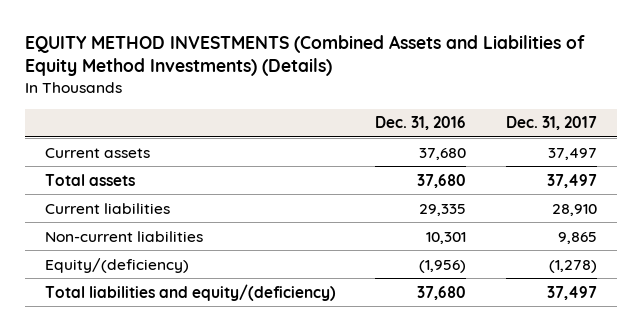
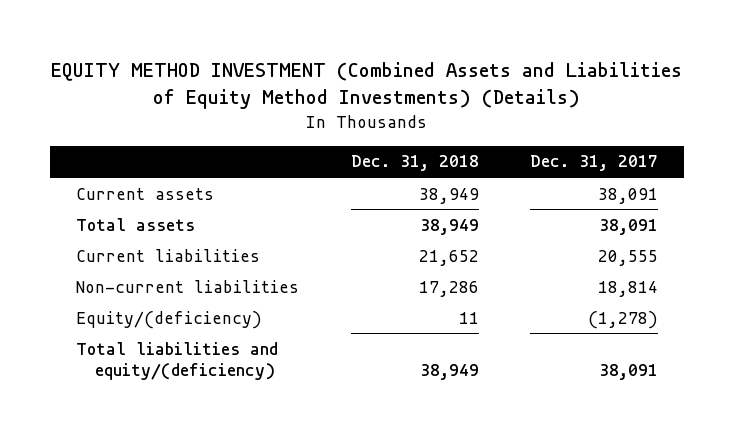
- EQUITY METHOD INVESTMENTS (Combined Assets and Liabilities of Equity Method Investments) (Details)
+ EQUITY METHOD INVESTMENT (Combined Assets and Liabilities of Equity Method Investments) (Details)
- | Dec. 31, 2016 | Dec. 31, 2017
+ | Dec. 31, 2018 | Dec. 31, 2017
- Current assets | 37,680 | 37,497
- Total assets | 37,680 | 37,497
- Current liabilities | 29,335 | 28,910
- Non-current liabilities | 10,301 | 9,865
+ Current assets | 38,949 | 38,091
+ Total assets | 38,949 | 38,091
+ Current liabilities | 21,652 | 20,555
+ Non-current liabilities | 17,286 | 18,814
- Total liabilities and equity/(deficiency) | 37,680 | 37,497
+ Total liabilities and equity/(deficiency) | 38,949 | 38,091

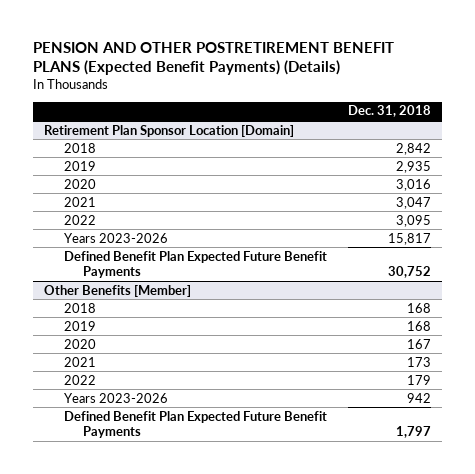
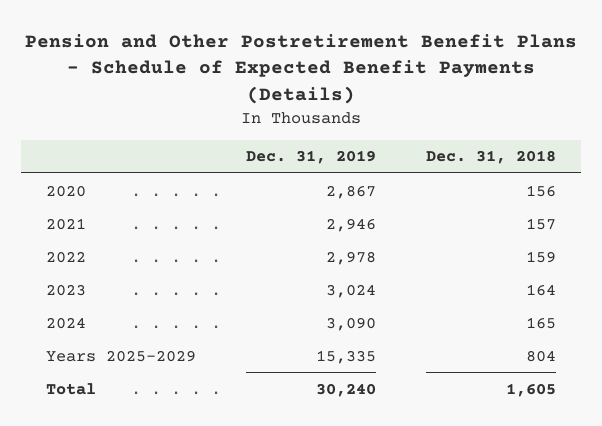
- PENSION AND OTHER POSTRETIREMENT BENEFIT PLANS (Expected Benefit Payments) (Details)
+ Pension and Other Postretirement Benefit Plans - Schedule of Expected Benefit Payments (Details)
- | Dec. 31, 2018
+ | Dec. 31, 2019 | Dec. 31, 2018
- Retirement Plan Sponsor Location [Domain]
- 2018 | 2,842
- 2019 | 2,935
- 2020 | 3,016
- 2021 | 3,047
- 2022 | 3,095
- Years 2023-2026 | 15,817
- Defined Benefit Plan Expected Future Benefit Payments | 30,752
- Other Benefits [Member]
- 2018 | 168
- 2019 | 168
- 2020 | 167
- 2021 | 173
- 2022 | 179
- Years 2023-2026 | 942
- Defined Benefit Plan Expected Future Benefit Payments | 1,797
+ 2020 | 2,867 | 156
+ 2021 | 2,946 | 157
+ 2022 | 2,978 | 159
+ 2023 | 3,024 | 164
+ 2024 | 3,090 | 165
+ Years 2025-2029 | 15,335 | 804
+ Total | 30,240 | 1,605

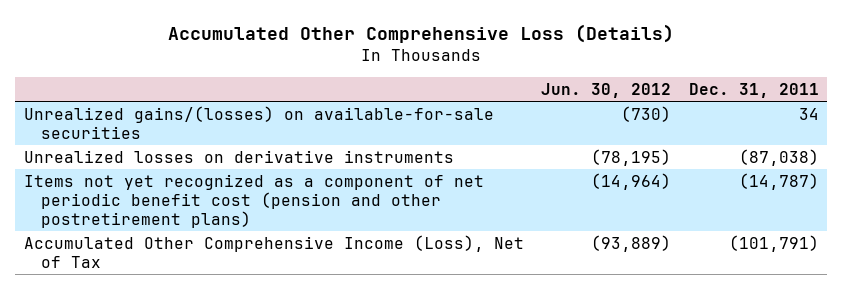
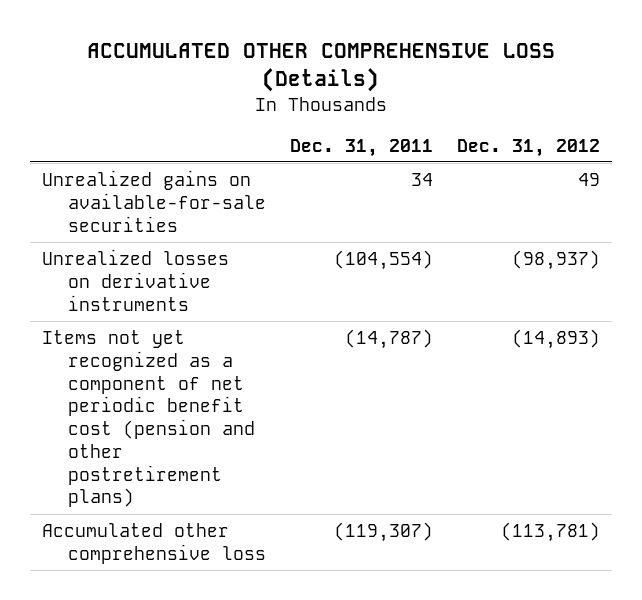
- Accumulated Other Comprehensive Loss (Details)
+ ACCUMULATED OTHER COMPREHENSIVE LOSS (Details)
- | Jun. 30, 2012 | Dec. 31, 2011
+ | Dec. 31, 2011 | Dec. 31, 2012
- Unrealized gains/(losses) on available-for-sale securities | (730) | 34
- Unrealized losses on derivative instruments | (78,195) | (87,038)
+ Unrealized gains on available-for-sale securities | 34 | 49
+ Unrealized losses on derivative instruments | (104,554) | (98,937)
- Accumulated Other Comprehensive Income (Loss), Net of Tax | (93,889) | (101,791)
+ Accumulated other comprehensive loss | (119,307) | (113,781)

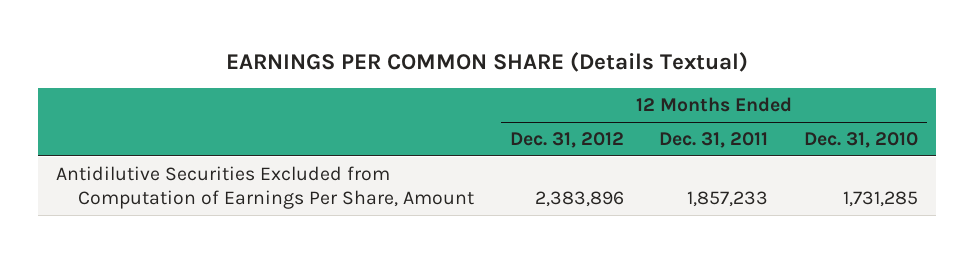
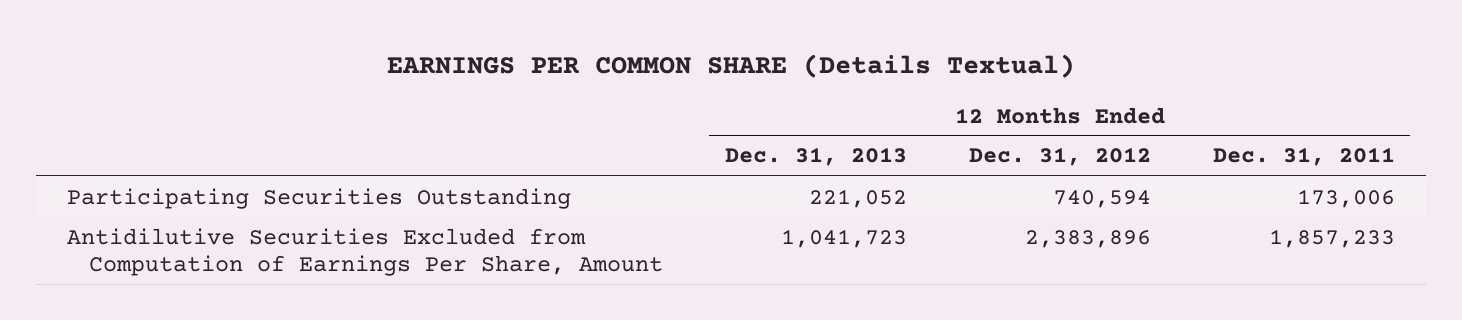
- | 12 Months Ended Dec. 31, 2012 | 12 Months Ended Dec. 31, 2011 | 12 Months Ended Dec. 31, 2010
+ | 12 Months Ended Dec. 31, 2013 | 12 Months Ended Dec. 31, 2012 | 12 Months Ended Dec. 31, 2011
+ Participating Securities Outstanding | 221,052 | 740,594 | 173,006

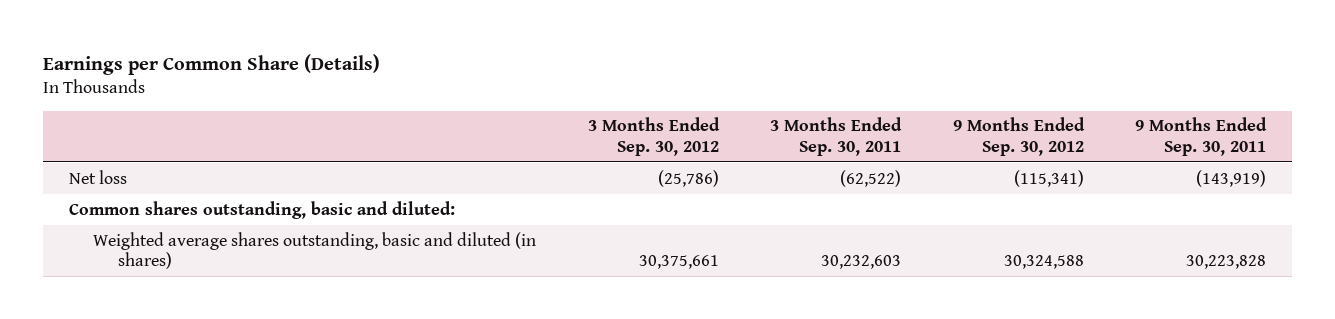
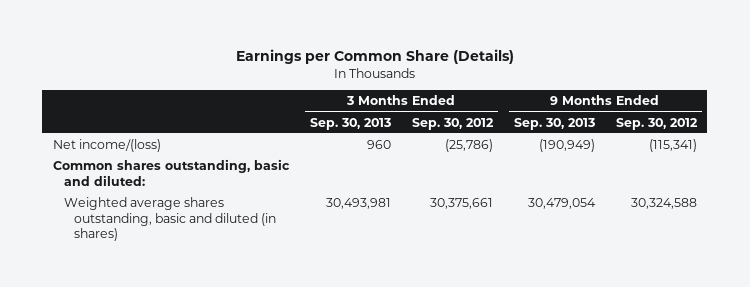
- | 3 Months Ended Sep. 30, 2012 | 3 Months Ended Sep. 30, 2011 | 9 Months Ended Sep. 30, 2012 | 9 Months Ended Sep. 30, 2011
+ | 3 Months Ended Sep. 30, 2013 | 3 Months Ended Sep. 30, 2012 | 9 Months Ended Sep. 30, 2013 | 9 Months Ended Sep. 30, 2012
- Net loss | (25,786) | (62,522) | (115,341) | (143,919)
+ Net income/(loss) | 960 | (25,786) | (190,949) | (115,341)

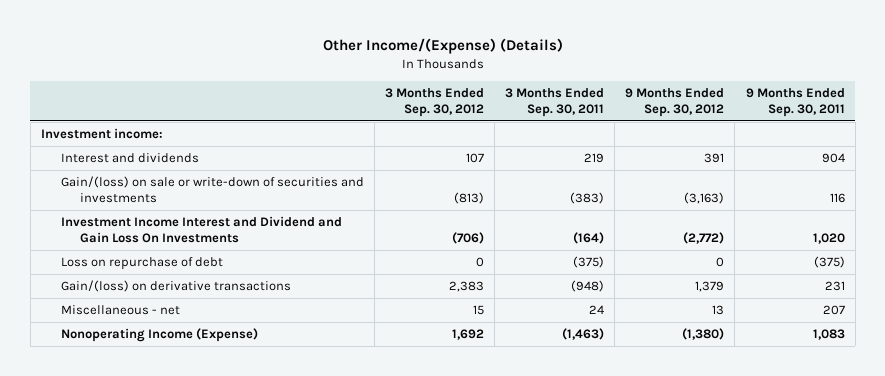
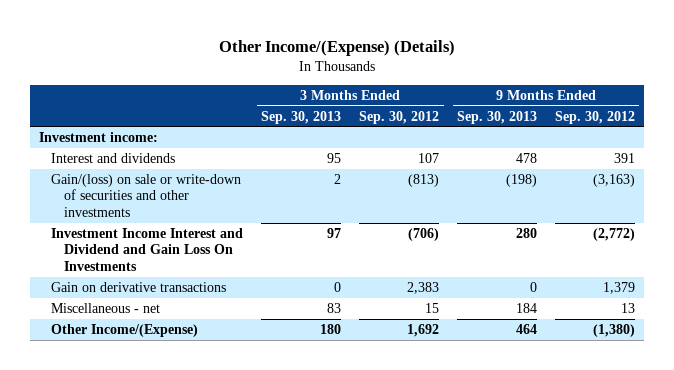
- | 3 Months Ended Sep. 30, 2012 | 3 Months Ended Sep. 30, 2011 | 9 Months Ended Sep. 30, 2012 | 9 Months Ended Sep. 30, 2011
+ | 3 Months Ended Sep. 30, 2013 | 3 Months Ended Sep. 30, 2012 | 9 Months Ended Sep. 30, 2013 | 9 Months Ended Sep. 30, 2012
- Gain/(loss) on sale or write-down of securities and investments | (813) | (383) | (3,163) | 116
+ Gain/(loss) on sale or write-down of securities and other investments | 2 | (813) | (198) | (3,163)
- Loss on repurchase of debt | 0 | (375) | 0 | (375)
- Gain/(loss) on derivative transactions | 2,383 | (948) | 1,379 | 231
+ Gain on derivative transactions | 0 | 2,383 | 0 | 1,379
- Nonoperating Income (Expense) | 1,692 | (1,463) | (1,380) | 1,083
+ Other Income/(Expense) | 180 | 1,692 | 464 | (1,380)

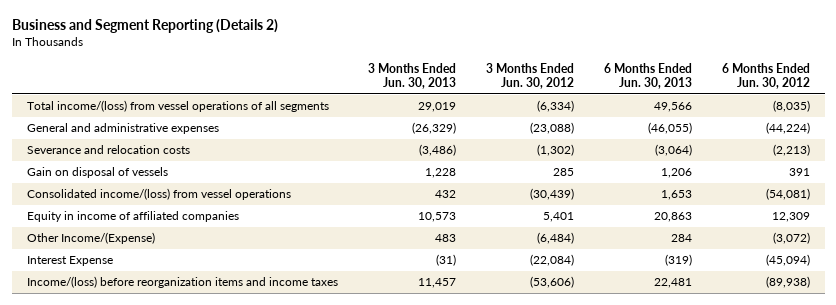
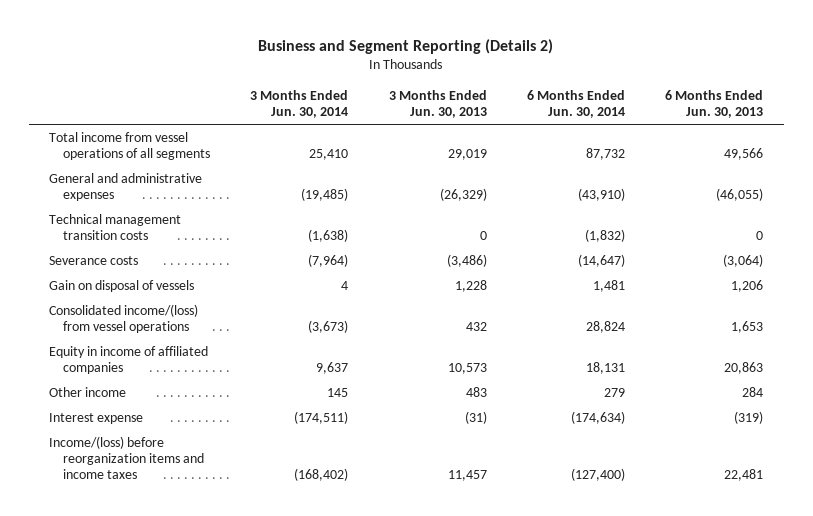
- | 3 Months Ended Jun. 30, 2013 | 3 Months Ended Jun. 30, 2012 | 6 Months Ended Jun. 30, 2013 | 6 Months Ended Jun. 30, 2012
+ | 3 Months Ended Jun. 30, 2014 | 3 Months Ended Jun. 30, 2013 | 6 Months Ended Jun. 30, 2014 | 6 Months Ended Jun. 30, 2013
- Total income/(loss) from vessel operations of all segments | 29,019 | (6,334) | 49,566 | (8,035)
+ Total income from vessel operations of all segments | 25,410 | 29,019 | 87,732 | 49,566
- Severance and relocation costs | (3,486) | (1,302) | (3,064) | (2,213)
+ Technical management transition costs | (1,638) | 0 | (1,832) | 0
+ Severance costs | (7,964) | (3,486) | (14,647) | (3,064)
- Other Income/(Expense) | 483 | (6,484) | 284 | (3,072)
- Interest Expense | (31) | (22,084) | (319) | (45,094)
+ Other income | 145 | 483 | 279 | 284
+ Interest expense | (174,511) | (31) | (174,634) | (319)

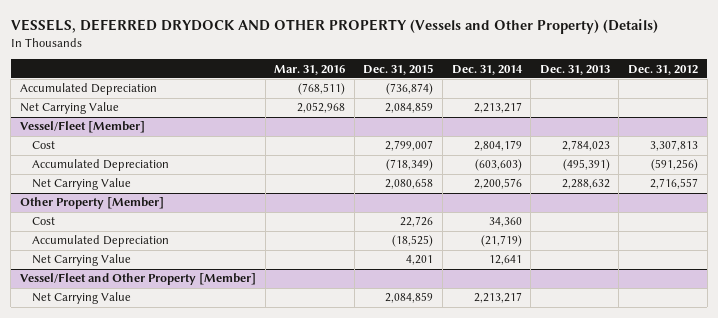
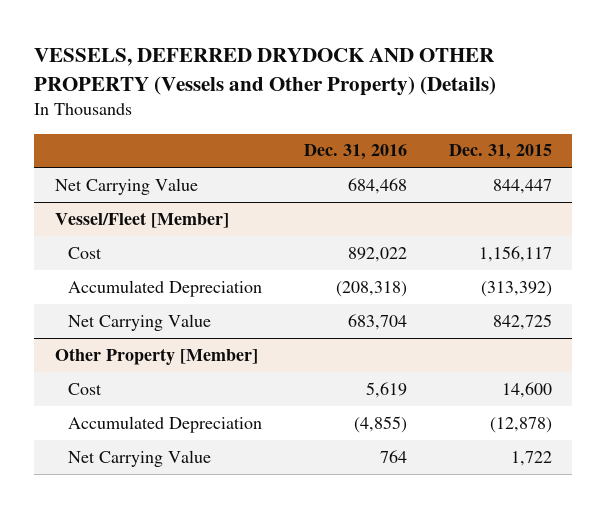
- | Mar. 31, 2016 | Dec. 31, 2015 | Dec. 31, 2014 | Dec. 31, 2013 | Dec. 31, 2012
+ | Dec. 31, 2016 | Dec. 31, 2015
- Accumulated Depreciation | (768,511) | (736,874) | | |
- Net Carrying Value | 2,052,968 | 2,084,859 | 2,213,217 | |
+ Net Carrying Value | 684,468 | 844,447
@ Vessel/Fleet [Member]
- Cost | | 2,799,007 | 2,804,179 | 2,784,023 | 3,307,813
- Accumulated Depreciation | | (718,349) | (603,603) | (495,391) | (591,256)
- Net Carrying Value | | 2,080,658 | 2,200,576 | 2,288,632 | 2,716,557
+ Cost | 892,022 | 1,156,117
+ Accumulated Depreciation | (208,318) | (313,392)
+ Net Carrying Value | 683,704 | 842,725
@ Other Property [Member]
- Cost | | 22,726 | 34,360 | |
- Accumulated Depreciation | | (18,525) | (21,719) | |
- Net Carrying Value | | 4,201 | 12,641 | |
- Vessel/Fleet and Other Property [Member]
- Net Carrying Value | | 2,084,859 | 2,213,217 | |
@ Other Property [Member]
+ Cost | 5,619 | 14,600
+ Accumulated Depreciation | (4,855) | (12,878)
+ Net Carrying Value | 764 | 1,722

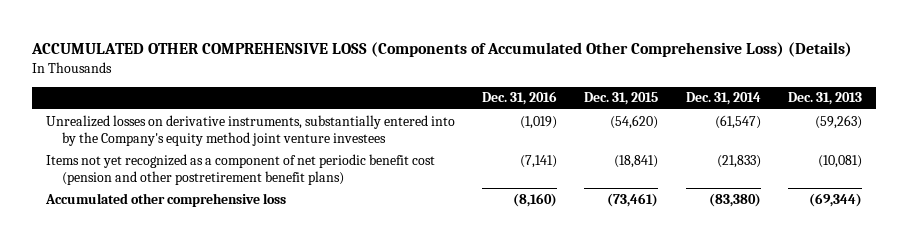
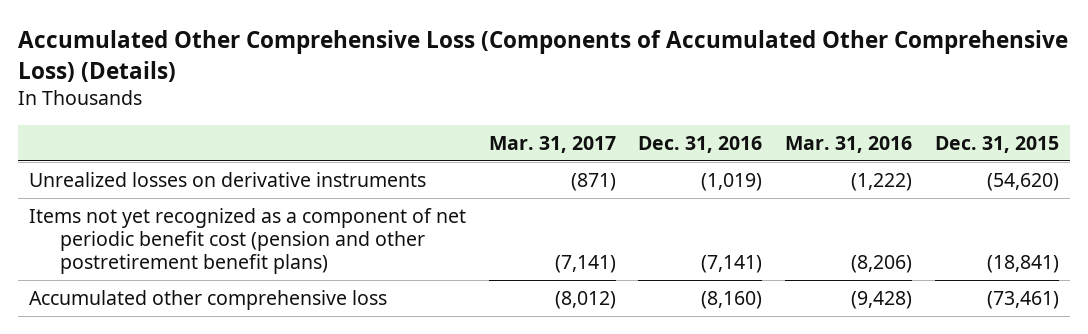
- ACCUMULATED OTHER COMPREHENSIVE LOSS (Components of Accumulated Other Comprehensive Loss) (Details)
+ Accumulated Other Comprehensive Loss (Components of Accumulated Other Comprehensive Loss) (Details)
- | Dec. 31, 2016 | Dec. 31, 2015 | Dec. 31, 2014 | Dec. 31, 2013
+ | Mar. 31, 2017 | Dec. 31, 2016 | Mar. 31, 2016 | Dec. 31, 2015
- Unrealized losses on derivative instruments, substantially entered into by the Company's equity method joint venture investees | (1,019) | (54,620) | (61,547) | (59,263)
+ Unrealized losses on derivative instruments | (871) | (1,019) | (1,222) | (54,620)

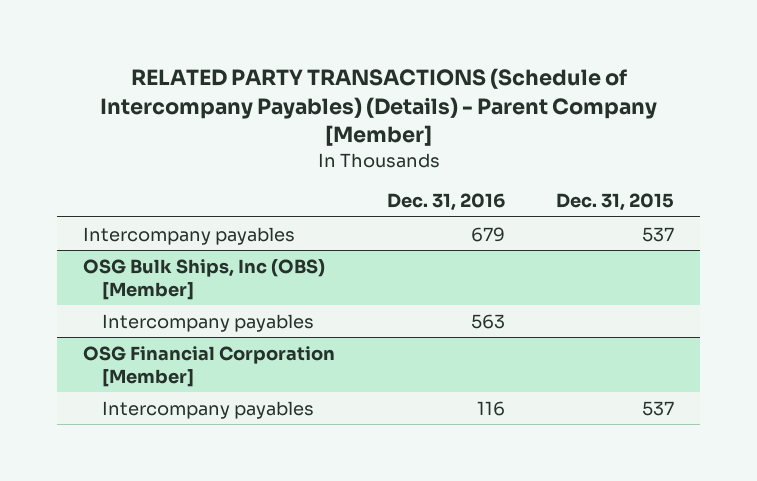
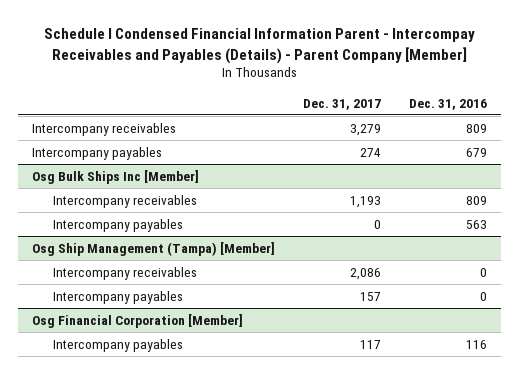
- RELATED PARTY TRANSACTIONS (Schedule of Intercompany Payables) (Details) - Parent Company [Member]
+ Schedule I Condensed Financial Information Parent - Intercompay Receivables and Payables (Details) - Parent Company [Member]
- | Dec. 31, 2016 | Dec. 31, 2015
+ | Dec. 31, 2017 | Dec. 31, 2016
+ Intercompany receivables | 3,279 | 809
- OSG Bulk Ships, Inc (OBS) [Member]
+ Osg Bulk Ships Inc [Member]
+ Intercompany receivables | 1,193 | 809
- OSG Financial Corporation [Member]
+ Osg Ship Management (Tampa) [Member]
+ Intercompany receivables | 2,086 | 0
+ Intercompany payables | 157 | 0
+ Osg Financial Corporation [Member]

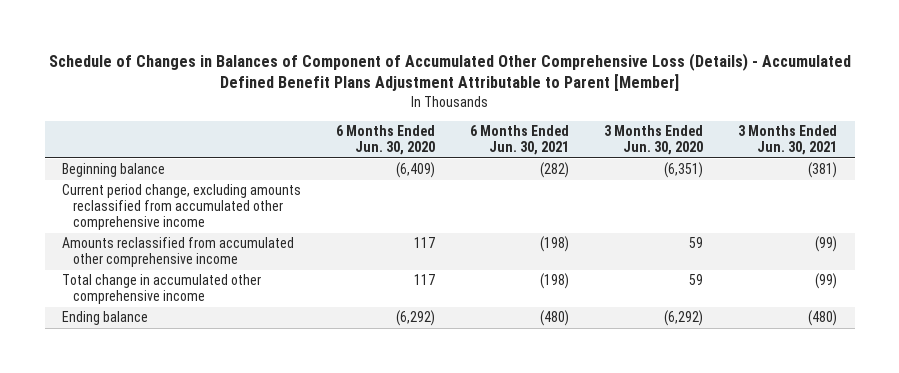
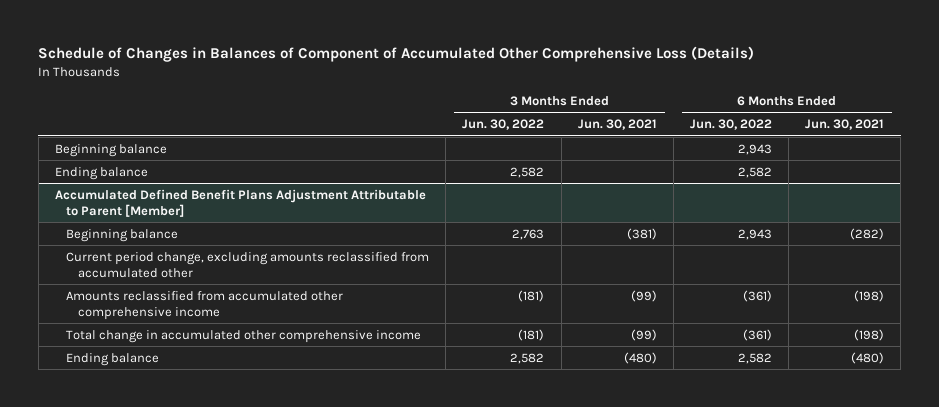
- Schedule of Changes in Balances of Component of Accumulated Other Comprehensive Loss (Details) - Accumulated Defined Benefit Plans Adjustment Attributable to Parent [Member]
+ Schedule of Changes in Balances of Component of Accumulated Other Comprehensive Loss (Details)
- | 6 Months Ended Jun. 30, 2020 | 6 Months Ended Jun. 30, 2021 | 3 Months Ended Jun. 30, 2020 | 3 Months Ended Jun. 30, 2021
+ | 3 Months Ended Jun. 30, 2022 | 3 Months Ended Jun. 30, 2021 | 6 Months Ended Jun. 30, 2022 | 6 Months Ended Jun. 30, 2021
+ Beginning balance | | | 2,943 |
+ Ending balance | 2,582 | | 2,582 |
+ Accumulated Defined Benefit Plans Adjustment Attributable to Parent [Member]
- Current period change, excluding amounts reclassified from accumulated other comprehensive income
+ Current period change, excluding amounts reclassified from accumulated other

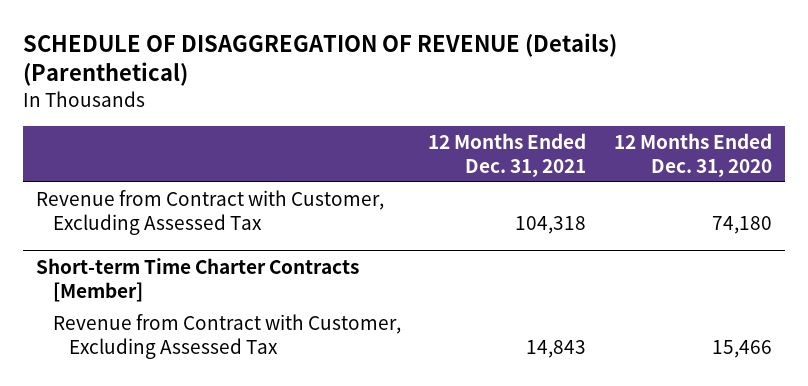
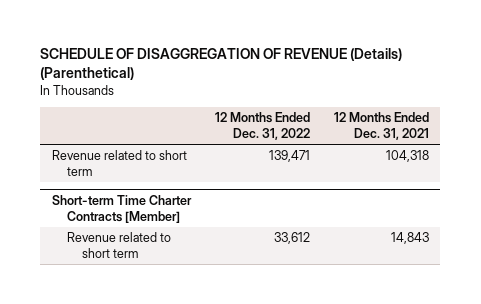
- | 12 Months Ended Dec. 31, 2021 | 12 Months Ended Dec. 31, 2020
+ | 12 Months Ended Dec. 31, 2022 | 12 Months Ended Dec. 31, 2021
- Revenue from Contract with Customer, Excluding Assessed Tax | 104,318 | 74,180
+ Revenue related to short term | 139,471 | 104,318
@ Short-term Time Charter Contracts [Member]
- Revenue from Contract with Customer, Excluding Assessed Tax | 14,843 | 15,466
+ Revenue related to short term | 33,612 | 14,843

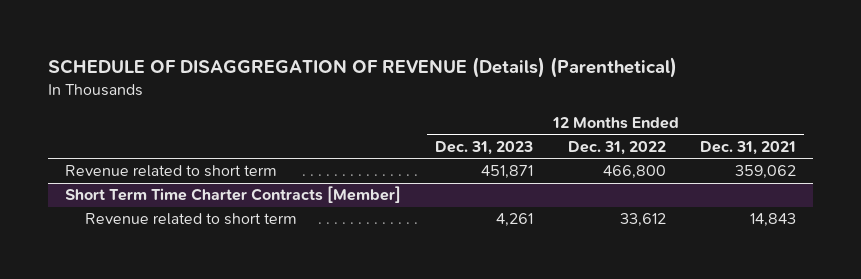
- | 12 Months Ended Dec. 31, 2022 | 12 Months Ended Dec. 31, 2021
+ | 12 Months Ended Dec. 31, 2023 | 12 Months Ended Dec. 31, 2022 | 12 Months Ended Dec. 31, 2021
- Revenue related to short term | 139,471 | 104,318
- Short-term Time Charter Contracts [Member]
+ Revenue related to short term | 451,871 | 466,800 | 359,062
+ Short Term Time Charter Contracts [Member]

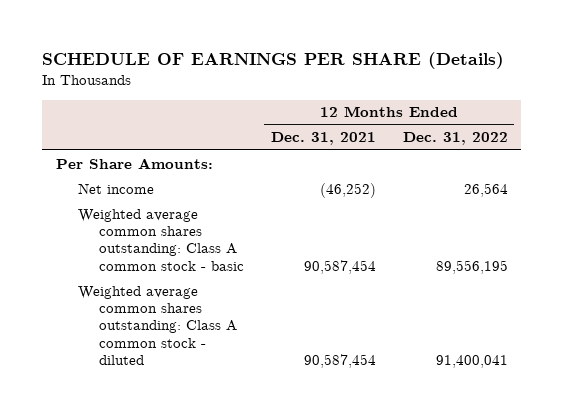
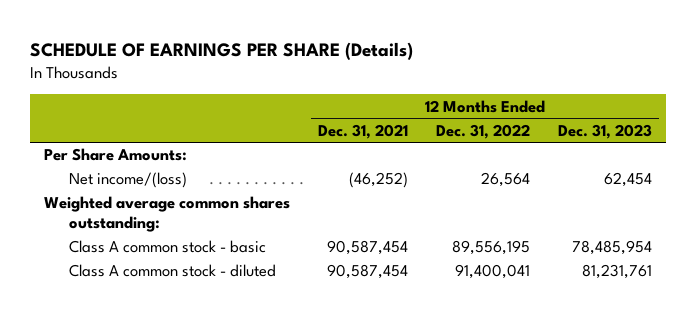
- | 12 Months Ended Dec. 31, 2021 | 12 Months Ended Dec. 31, 2022
+ | 12 Months Ended Dec. 31, 2021 | 12 Months Ended Dec. 31, 2022 | 12 Months Ended Dec. 31, 2023
- Net income | (46,252) | 26,564
- Weighted average common shares outstanding: Class A common stock - basic | 90,587,454 | 89,556,195
- Weighted average common shares outstanding: Class A common stock - diluted | 90,587,454 | 91,400,041
+ Net income/(loss) | (46,252) | 26,564 | 62,454
+ Weighted average common shares outstanding:
+ Class A common stock - basic | 90,587,454 | 89,556,195 | 78,485,954
+ Class A common stock - diluted | 90,587,454 | 91,400,041 | 81,231,761

